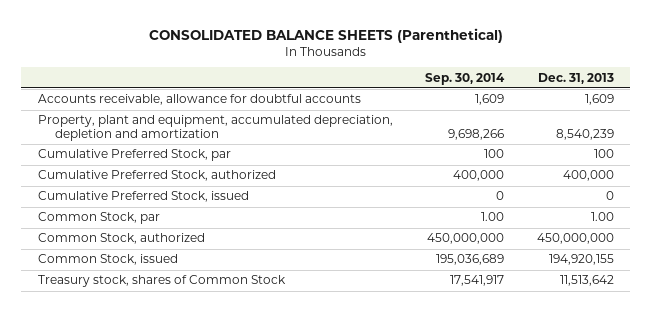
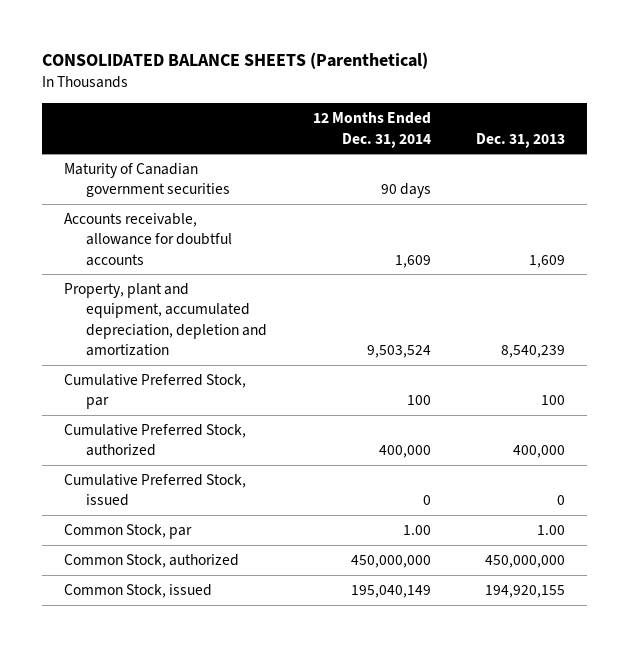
- | Sep. 30, 2014 | Dec. 31, 2013
+ | 12 Months Ended Dec. 31, 2014 | Dec. 31, 2013
+ Maturity of Canadian government securities | 90 days |
- Treasury stock, shares of Common Stock | 17,541,917 | 11,513,642

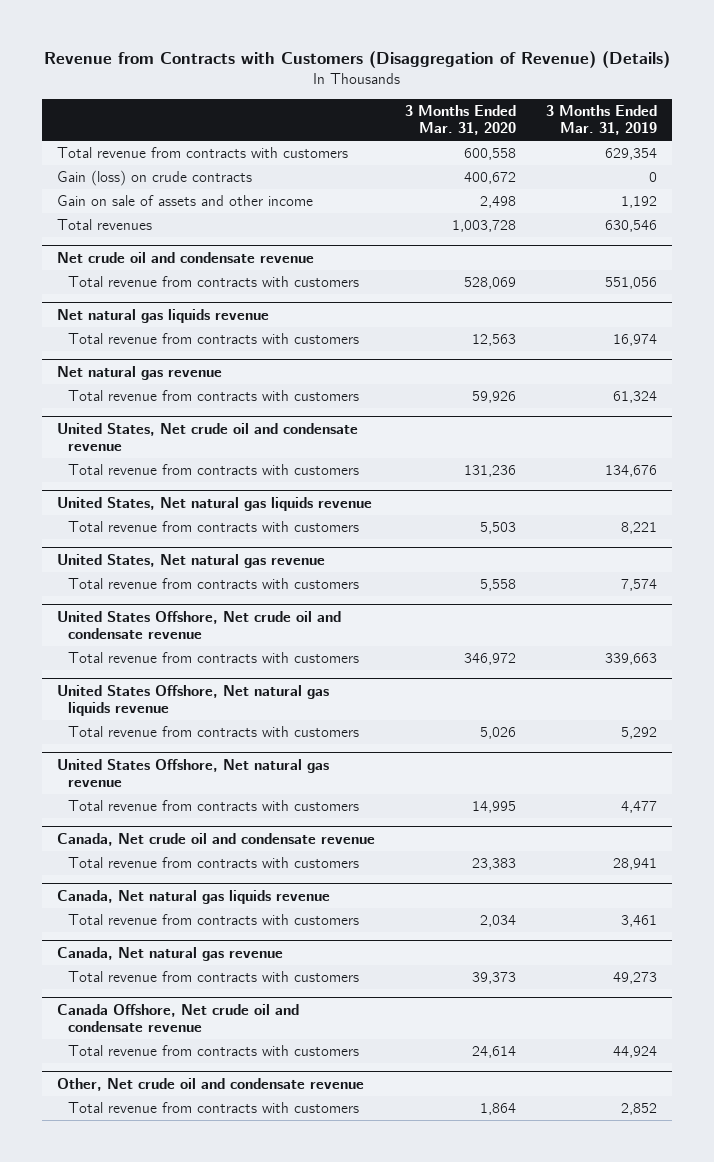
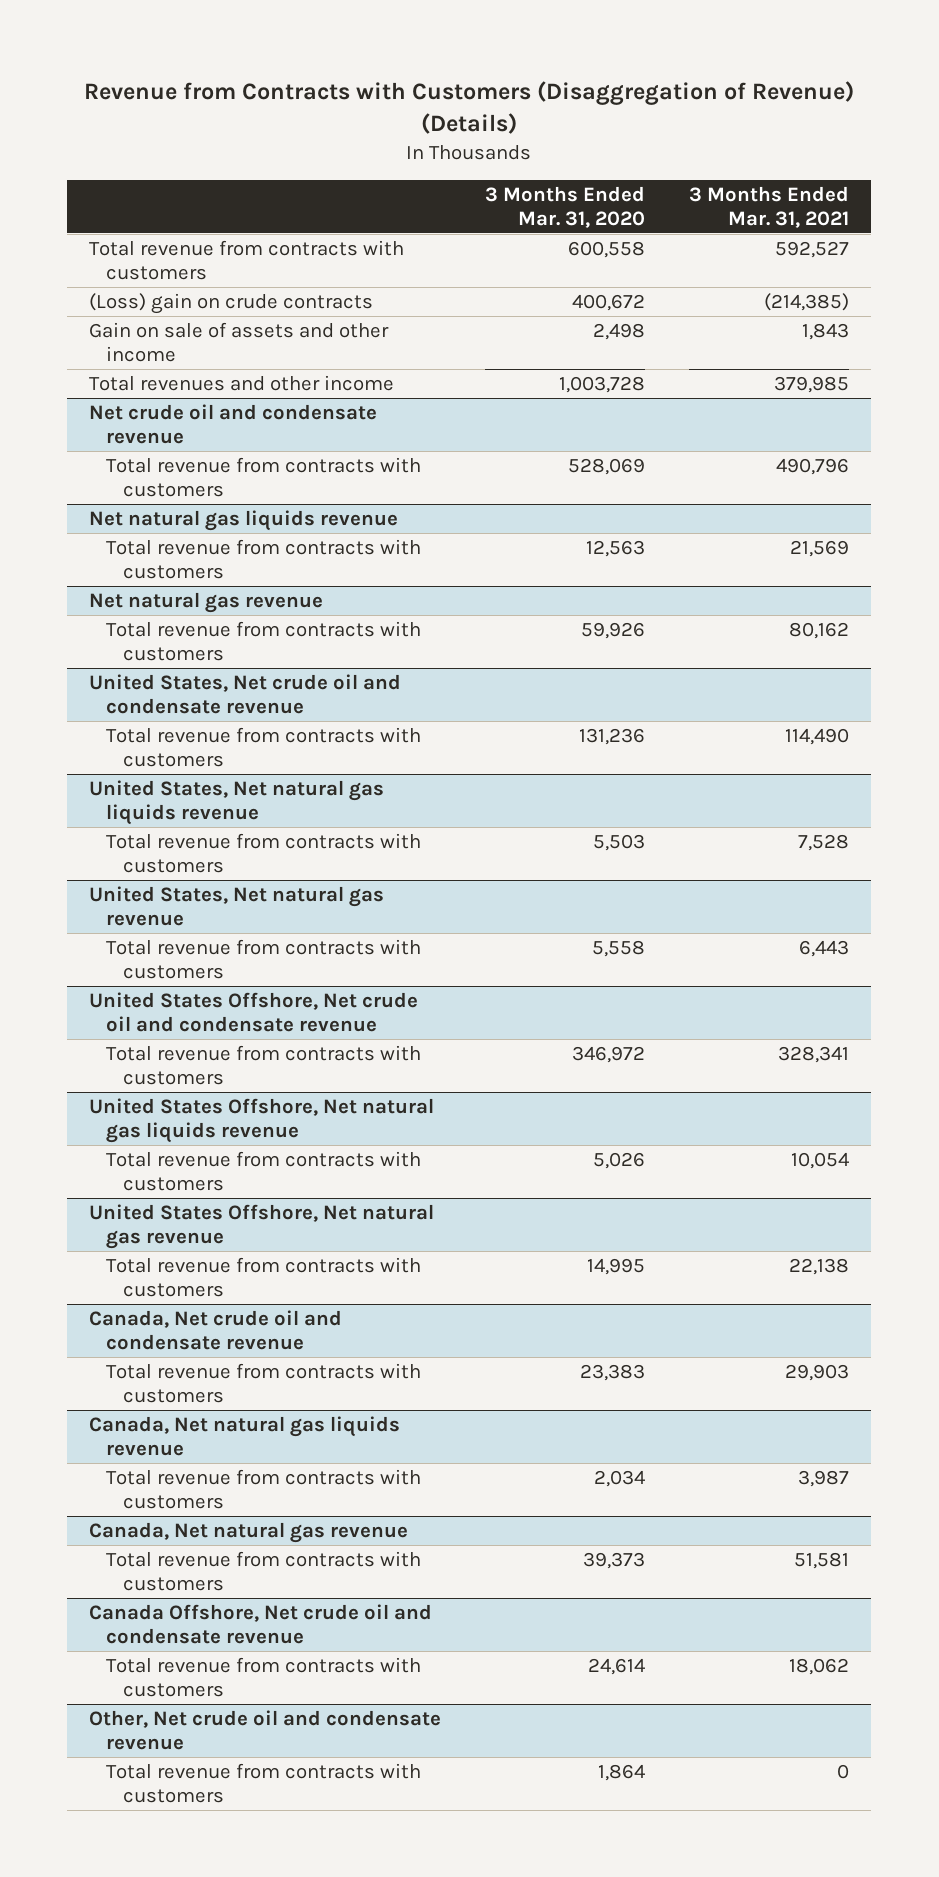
- | 3 Months Ended Mar. 31, 2020 | 3 Months Ended Mar. 31, 2019
+ | 3 Months Ended Mar. 31, 2020 | 3 Months Ended Mar. 31, 2021
- Gain (loss) on crude contracts | 400,672 | 0
+ (Loss) gain on crude contracts | 400,672 | (214,385)
- Total revenues | 1,003,728 | 630,546
+ Total revenues and other income | 1,003,728 | 379,985

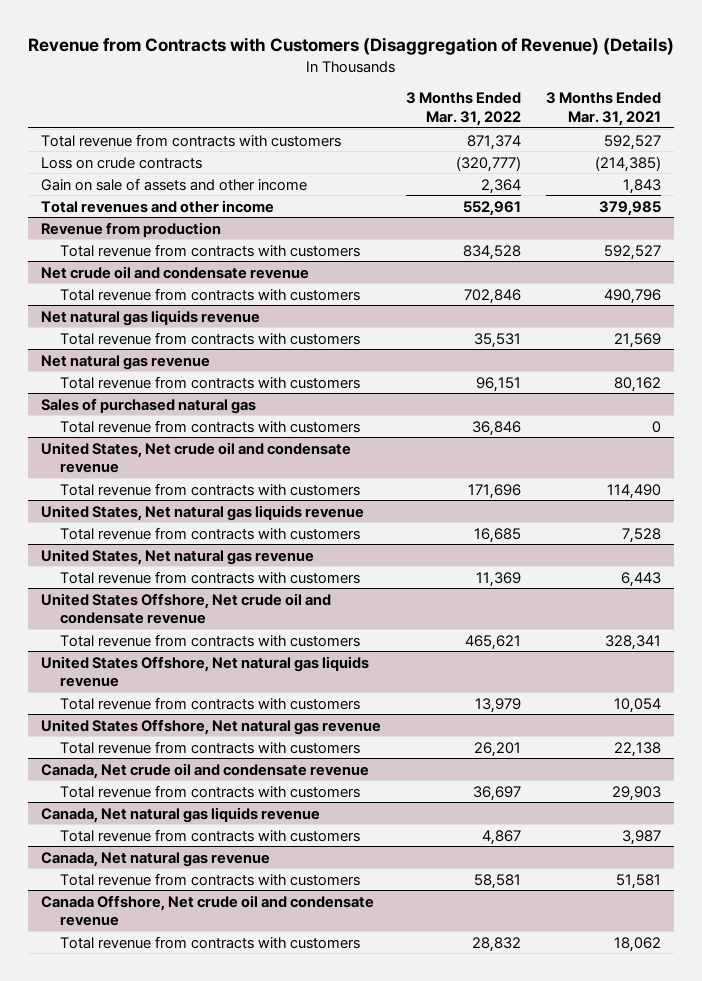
- | 3 Months Ended Mar. 31, 2020 | 3 Months Ended Mar. 31, 2021
+ | 3 Months Ended Mar. 31, 2022 | 3 Months Ended Mar. 31, 2021
- (Loss) gain on crude contracts | 400,672 | (214,385)
+ Loss on crude contracts | (320,777) | (214,385)
+ Revenue from production
+ Total revenue from contracts with customers | 834,528 | 592,527
+ Sales of purchased natural gas
+ Total revenue from contracts with customers | 36,846 | 0
- Other, Net crude oil and condensate revenue
- Total revenue from contracts with customers | 1,864 | 0

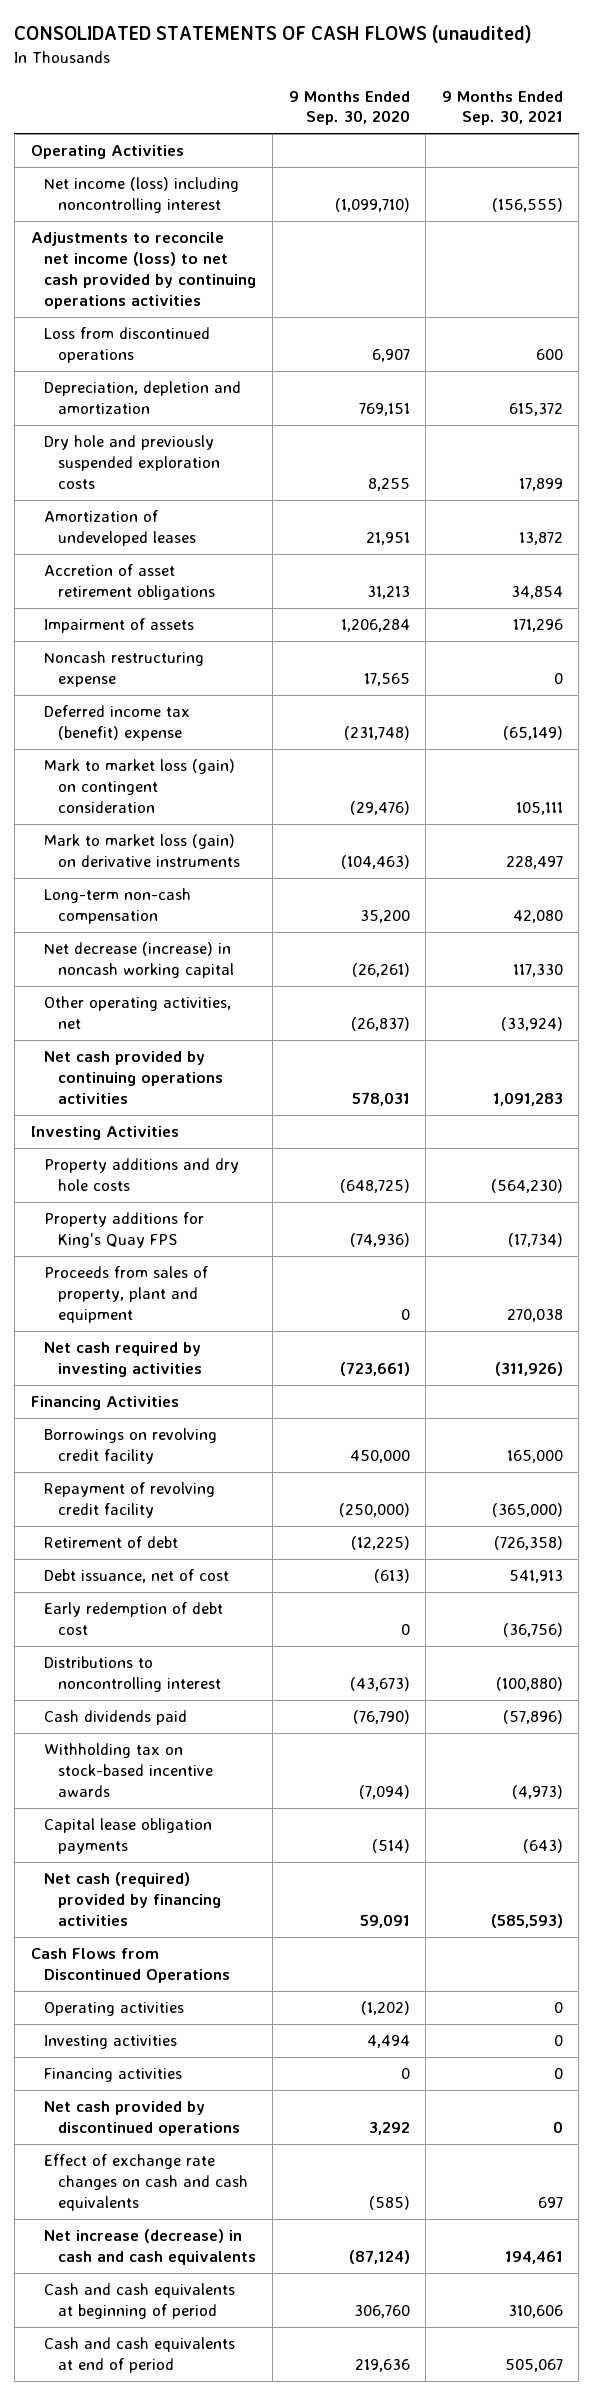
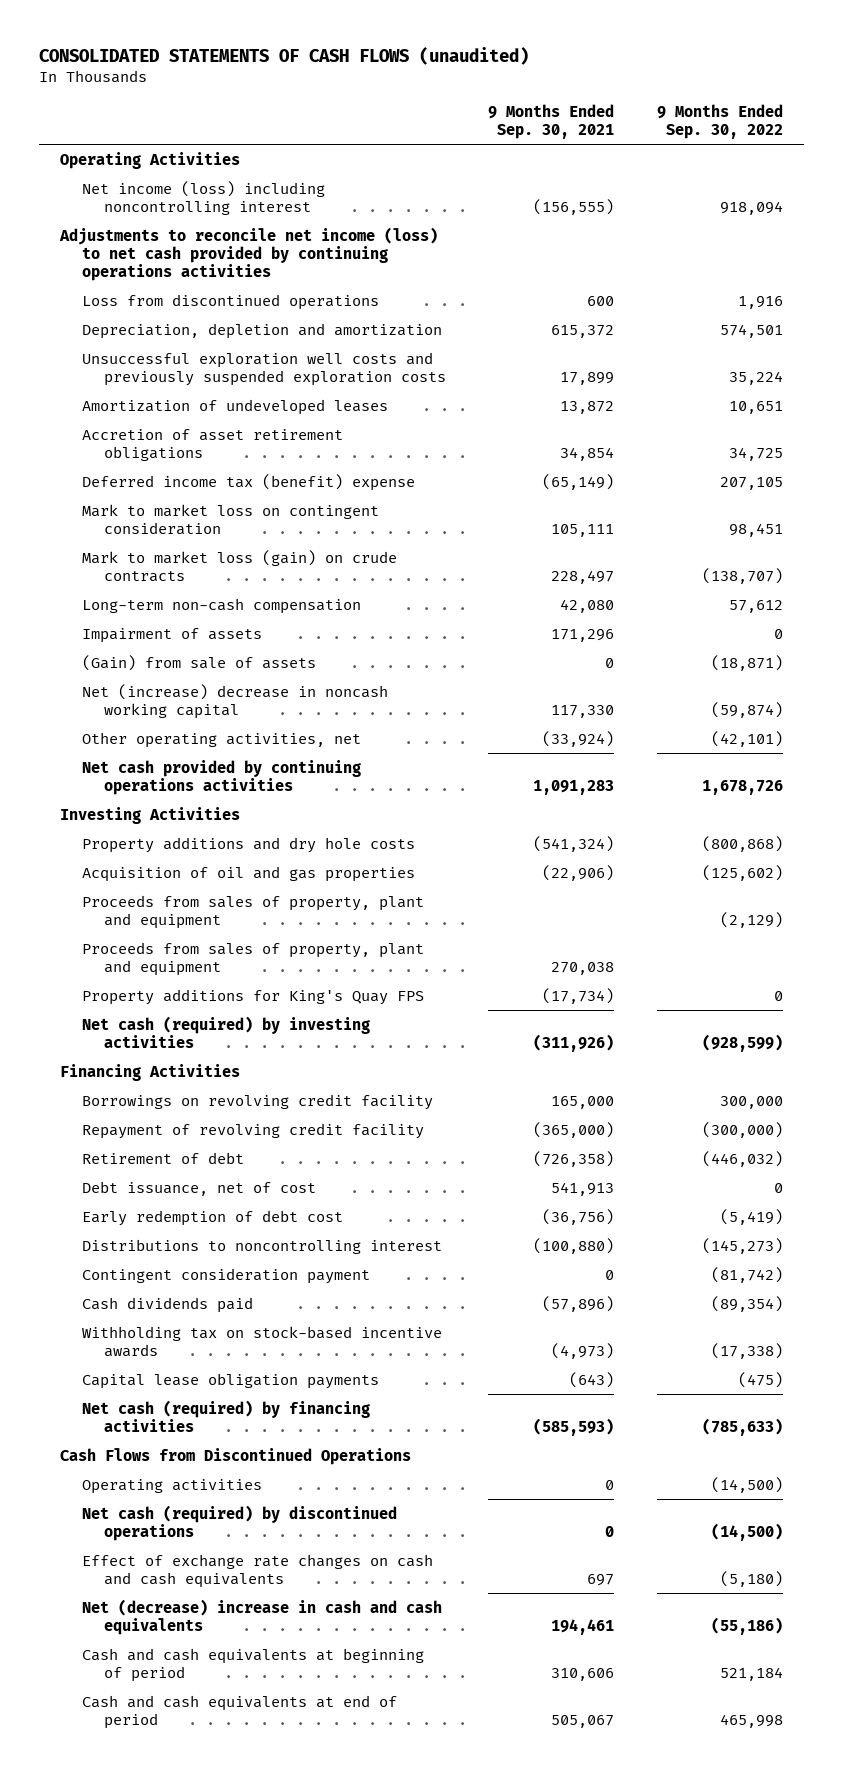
- | 9 Months Ended Sep. 30, 2020 | 9 Months Ended Sep. 30, 2021
+ | 9 Months Ended Sep. 30, 2021 | 9 Months Ended Sep. 30, 2022
- Dry hole and previously suspended exploration costs | 8,255 | 17,899
+ Unsuccessful exploration well costs and previously suspended exploration costs | 17,899 | 35,224
- Noncash restructuring expense | 17,565 | 0
- Mark to market loss (gain) on contingent consideration | (29,476) | 105,111
- Mark to market loss (gain) on derivative instruments | (104,463) | 228,497
+ Mark to market loss on contingent consideration | 105,111 | 98,451
+ Mark to market loss (gain) on crude contracts | 228,497 | (138,707)
- Net decrease (increase) in noncash working capital | (26,261) | 117,330
moved down: Impairment of assets | 171,296 | 0
+ (Gain) from sale of assets | 0 | (18,871)
+ Net (increase) decrease in noncash working capital | 117,330 | (59,874)
- Property additions and dry hole costs | (648,725) | (564,230)
+ Property additions and dry hole costs | (541,324) | (800,868)
+ Acquisition of oil and gas properties | (22,906) | (125,602)
+ Proceeds from sales of property, plant and equipment | | (2,129)
- Net cash required by investing activities | (723,661) | (311,926)
moved down: Property additions for King's Quay FPS | (17,734) | 0
+ Net cash (required) by investing activities | (311,926) | (928,599)
+ Contingent consideration payment | 0 | (81,742)
- Net cash (required) provided by financing activities | 59,091 | (585,593)
+ Net cash (required) by financing activities | (585,593) | (785,633)
- Investing activities | 4,494 | 0
- Financing activities | 0 | 0
- Net cash provided by discontinued operations | 3,292 | 0
+ Net cash (required) by discontinued operations | 0 | (14,500)
- Net increase (decrease) in cash and cash equivalents | (87,124) | 194,461
+ Net (decrease) increase in cash and cash equivalents | 194,461 | (55,186)

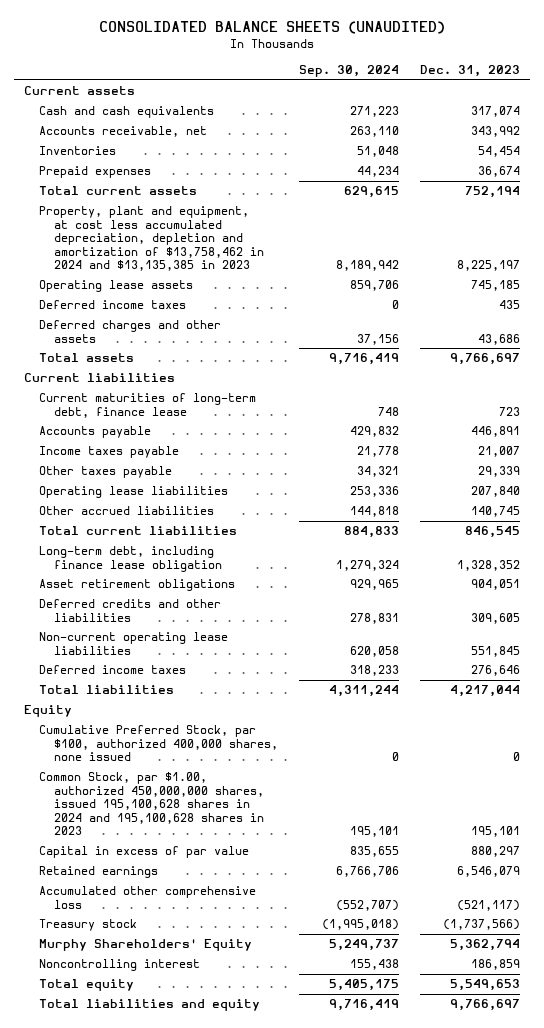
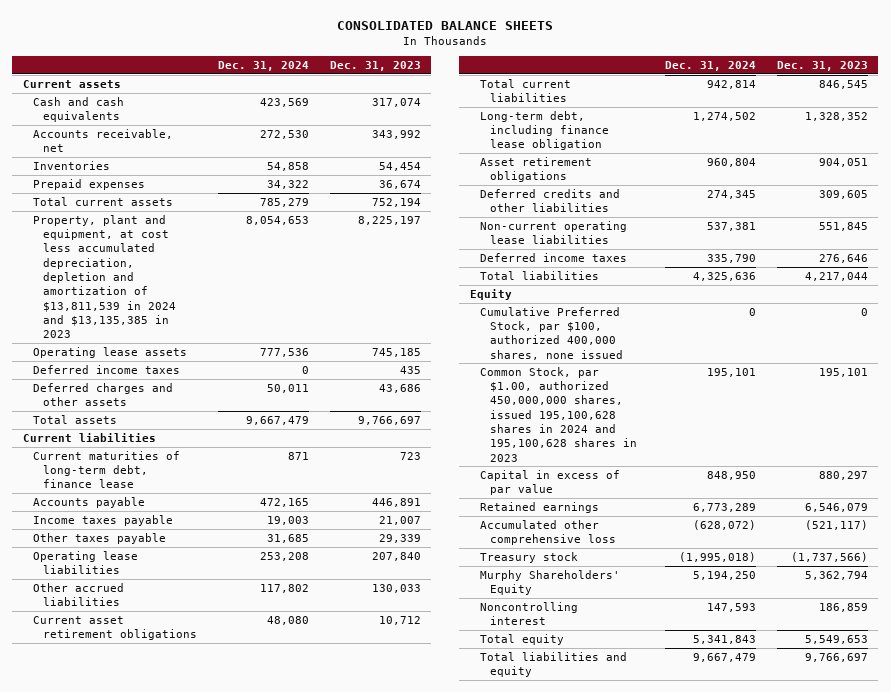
- CONSOLIDATED BALANCE SHEETS (UNAUDITED)
+ CONSOLIDATED BALANCE SHEETS
- | Sep. 30, 2024 | Dec. 31, 2023
+ | Dec. 31, 2024 | Dec. 31, 2023
- Property, plant and equipment, at cost less accumulated depreciation, depletion and amortization of $13,758,462 in 2024 and $13,135,385 in 2023 | 8,189,942 | 8,225,197
+ Property, plant and equipment, at cost less accumulated depreciation, depletion and amortization of $13,811,539 in 2024 and $13,135,385 in 2023 | 8,054,653 | 8,225,197
- Other accrued liabilities | 144,818 | 140,745
+ Other accrued liabilities | 117,802 | 130,033
+ Current asset retirement obligations | 48,080 | 10,712

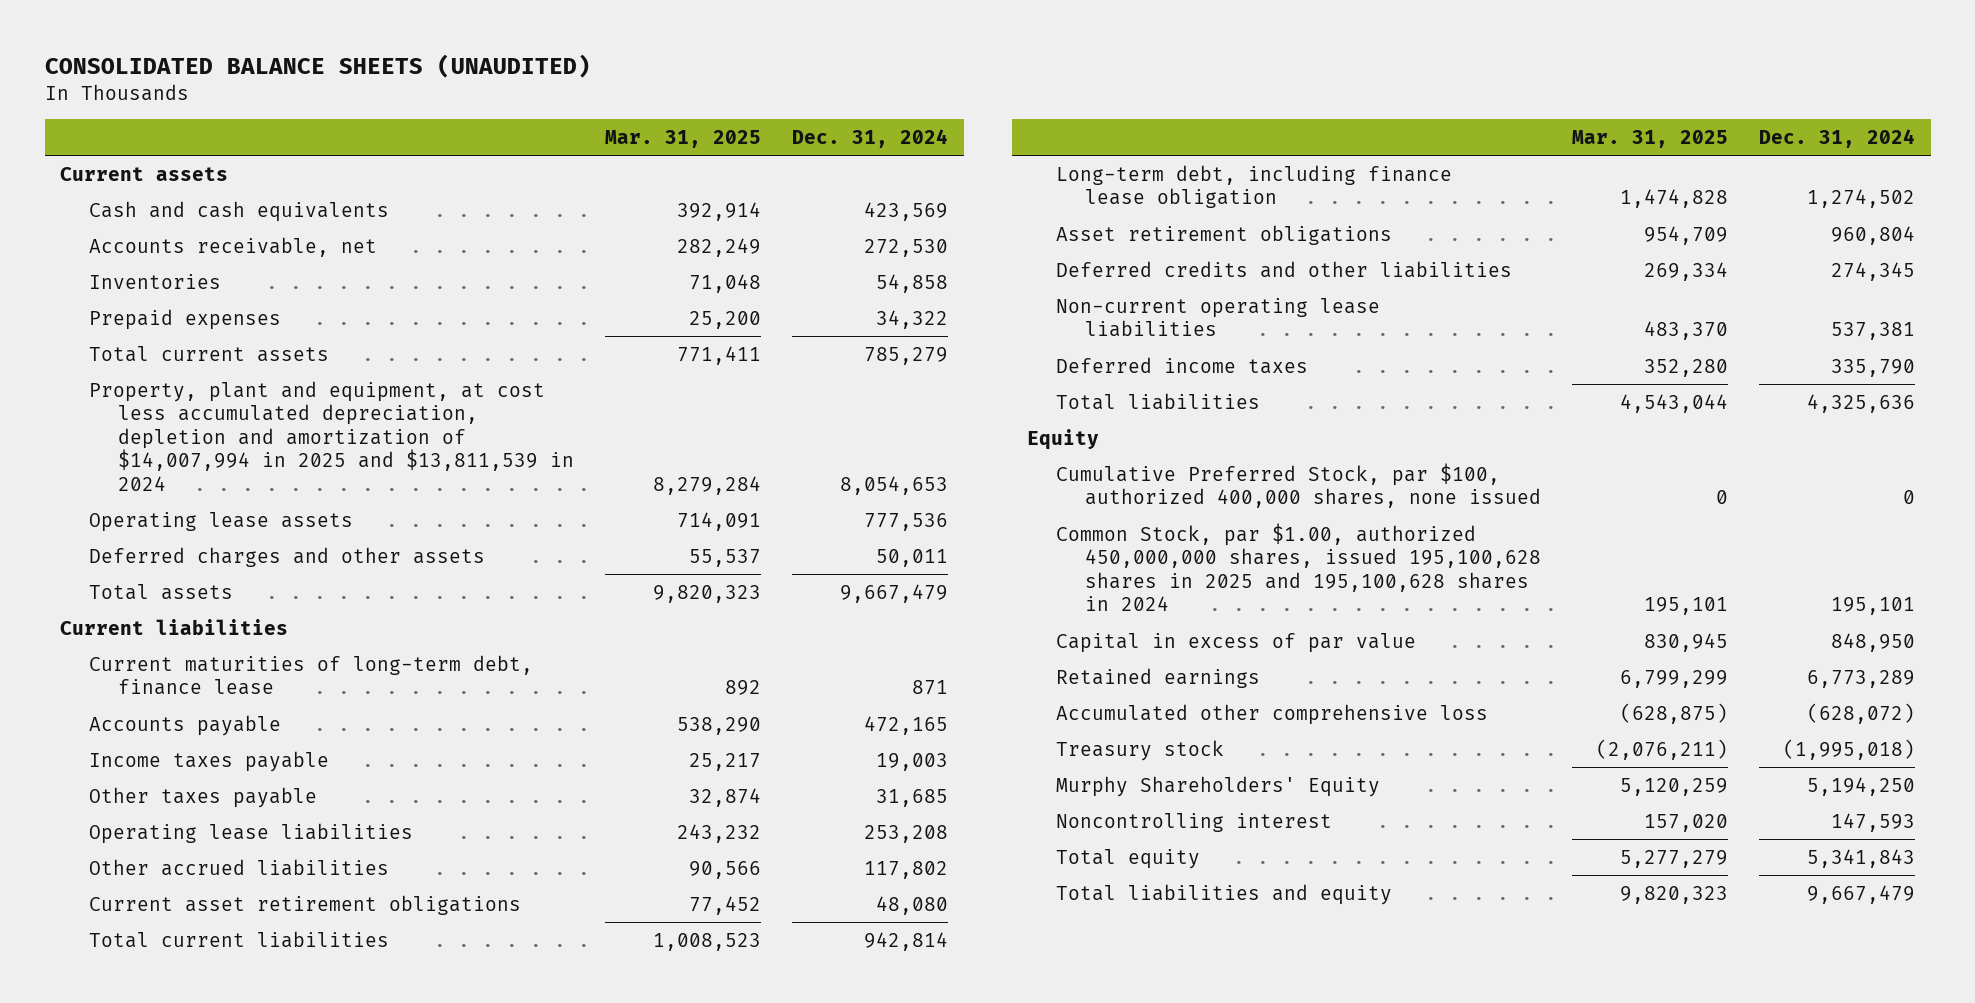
- CONSOLIDATED BALANCE SHEETS
+ CONSOLIDATED BALANCE SHEETS (UNAUDITED)
- | Dec. 31, 2024 | Dec. 31, 2023
+ | Mar. 31, 2025 | Dec. 31, 2024
- Property, plant and equipment, at cost less accumulated depreciation, depletion and amortization of $13,811,539 in 2024 and $13,135,385 in 2023 | 8,054,653 | 8,225,197
+ Property, plant and equipment, at cost less accumulated depreciation, depletion and amortization of $14,007,994 in 2025 and $13,811,539 in 2024 | 8,279,284 | 8,054,653
- Deferred income taxes | 0 | 435
- Common Stock, par $1.00, authorized 450,000,000 shares, issued 195,100,628 shares in 2024 and 195,100,628 shares in 2023 | 195,101 | 195,101
+ Common Stock, par $1.00, authorized 450,000,000 shares, issued 195,100,628 shares in 2025 and 195,100,628 shares in 2024 | 195,101 | 195,101

